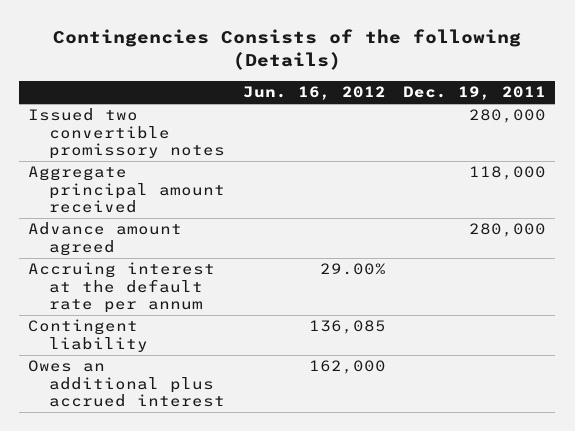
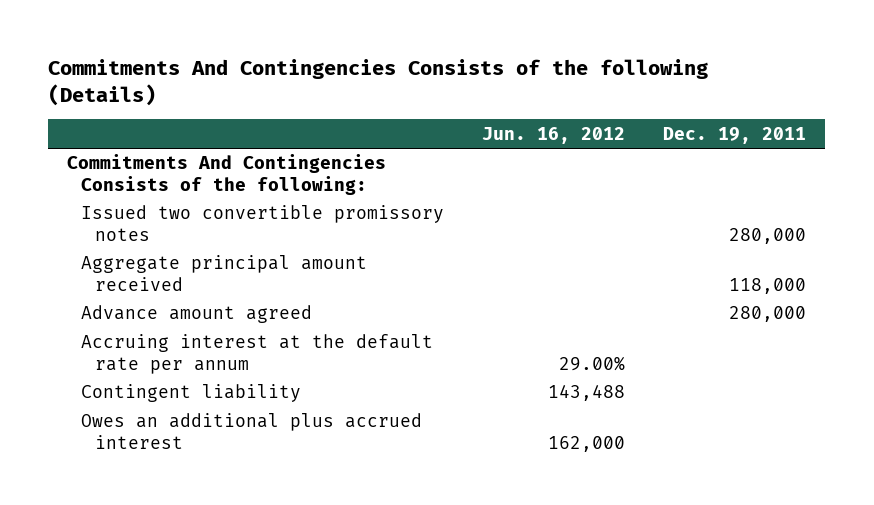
- Contingencies Consists of the following (Details)
+ Commitments And Contingencies Consists of the following (Details)
+ Commitments And Contingencies Consists of the following:
- Contingent liability | 136,085 |
+ Contingent liability | 143,488 |

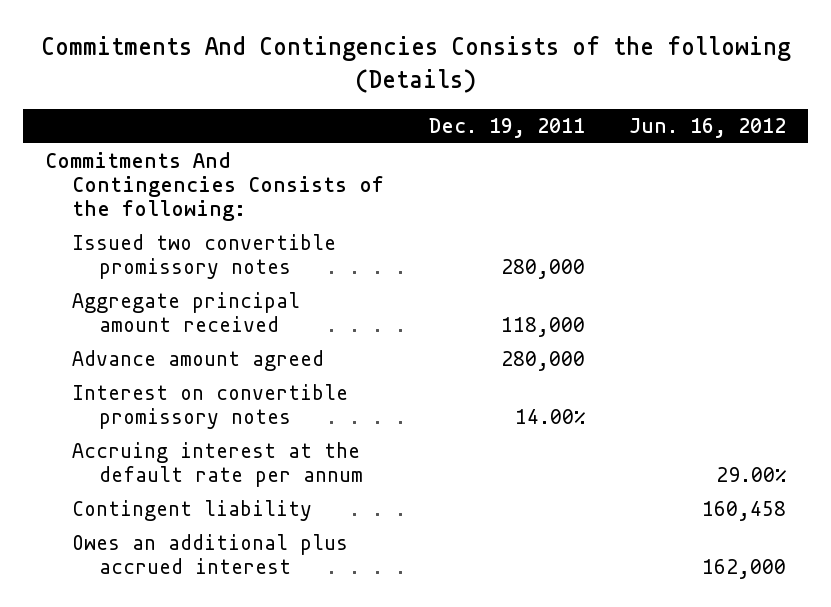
- | Jun. 16, 2012 | Dec. 19, 2011
+ | Dec. 19, 2011 | Jun. 16, 2012
+ Interest on convertible promissory notes | 14.00% |
- Contingent liability | 143,488 |
+ Contingent liability | | 160,458

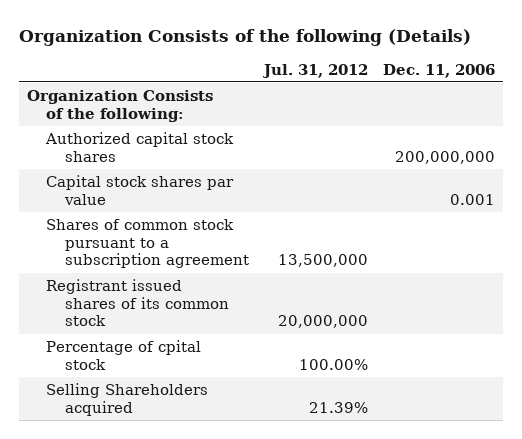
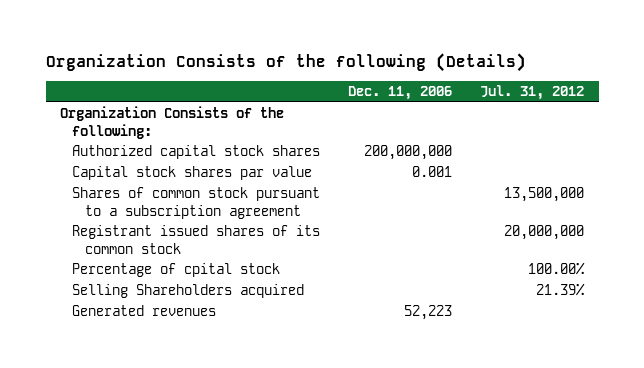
- | Jul. 31, 2012 | Dec. 11, 2006
+ | Dec. 11, 2006 | Jul. 31, 2012
+ Generated revenues | 52,223 |

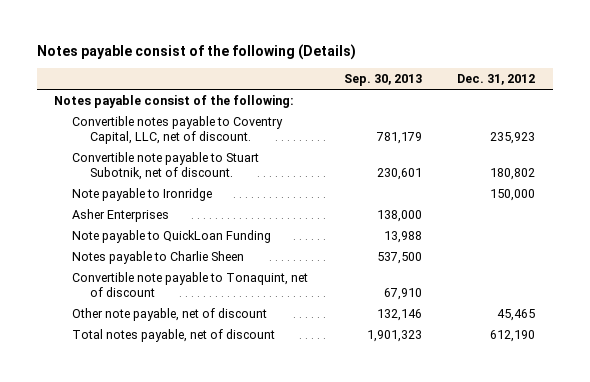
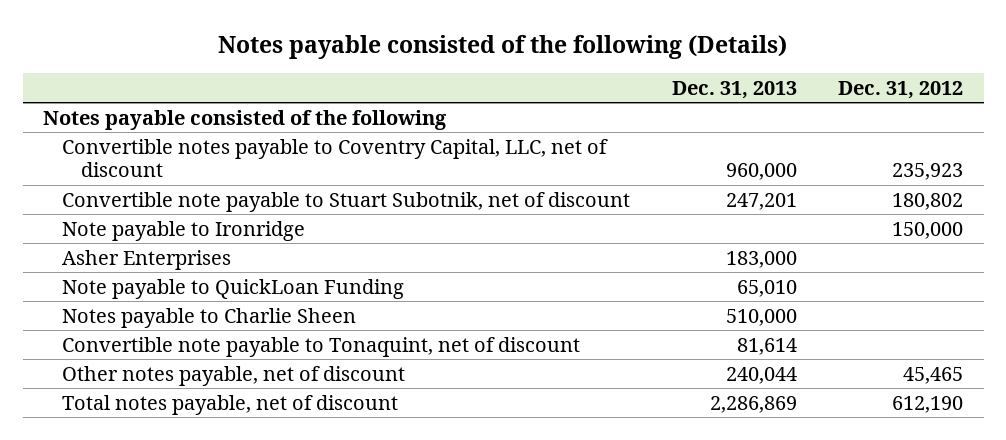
- Notes payable consist of the following (Details)
+ Notes payable consisted of the following (Details)
- | Sep. 30, 2013 | Dec. 31, 2012
+ | Dec. 31, 2013 | Dec. 31, 2012
- Notes payable consist of the following:
- Convertible notes payable to Coventry Capital, LLC, net of discount. | 781,179 | 235,923
- Convertible note payable to Stuart Subotnik, net of discount. | 230,601 | 180,802
+ Notes payable consisted of the following
+ Convertible notes payable to Coventry Capital, LLC, net of discount | 960,000 | 235,923
+ Convertible note payable to Stuart Subotnik, net of discount | 247,201 | 180,802
- Other note payable, net of discount | 132,146 | 45,465
+ Other notes payable, net of discount | 240,044 | 45,465

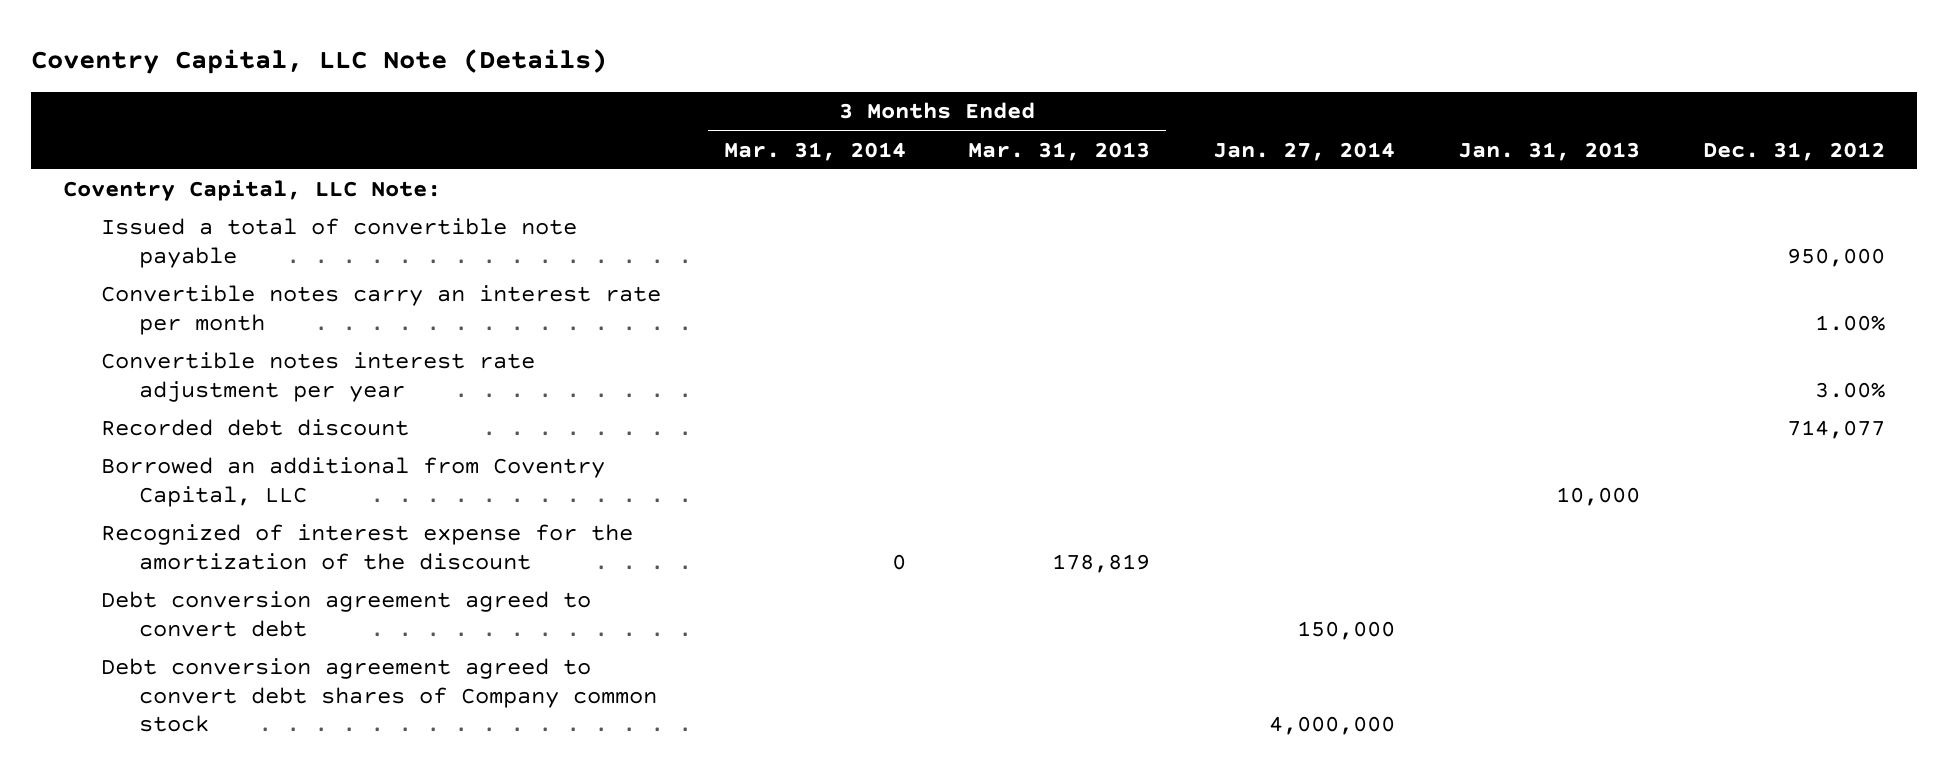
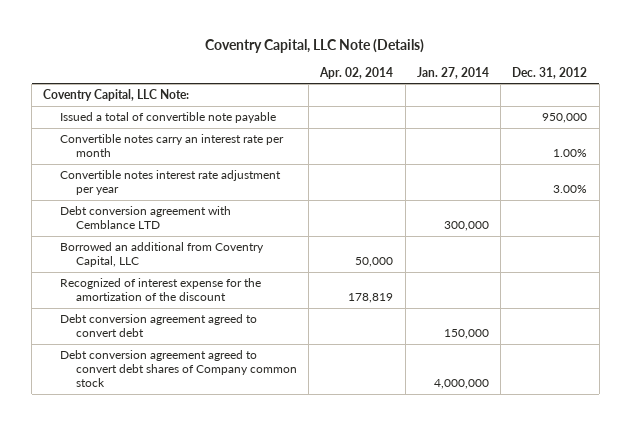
- | 3 Months Ended Mar. 31, 2014 | 3 Months Ended Mar. 31, 2013 | Jan. 27, 2014 | Jan. 31, 2013 | Dec. 31, 2012
+ | Apr. 02, 2014 | Jan. 27, 2014 | Dec. 31, 2012
- Recorded debt discount | | | | | 714,077
+ Debt conversion agreement with Cemblance LTD | | 300,000 |

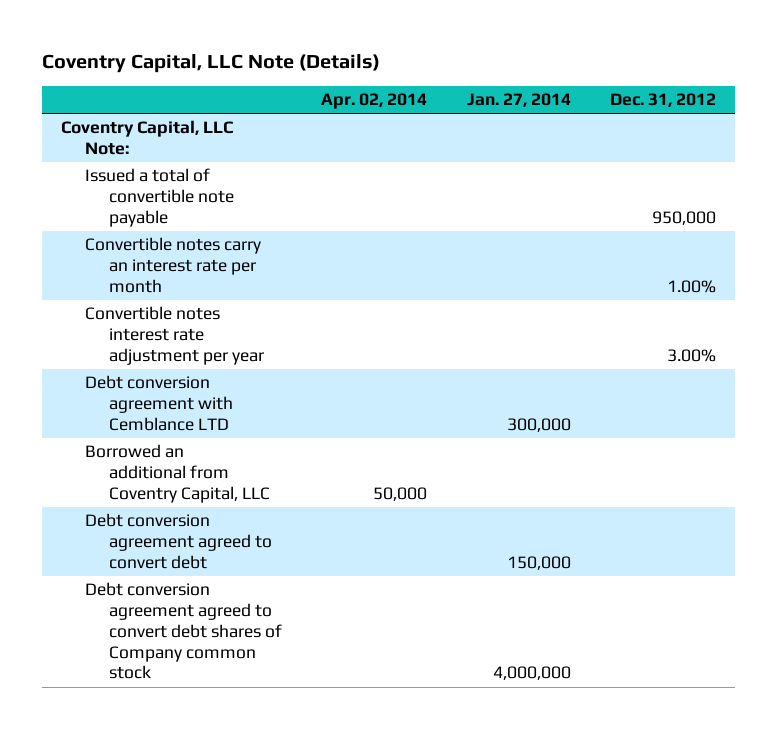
- Recognized of interest expense for the amortization of the discount | 178,819 | |

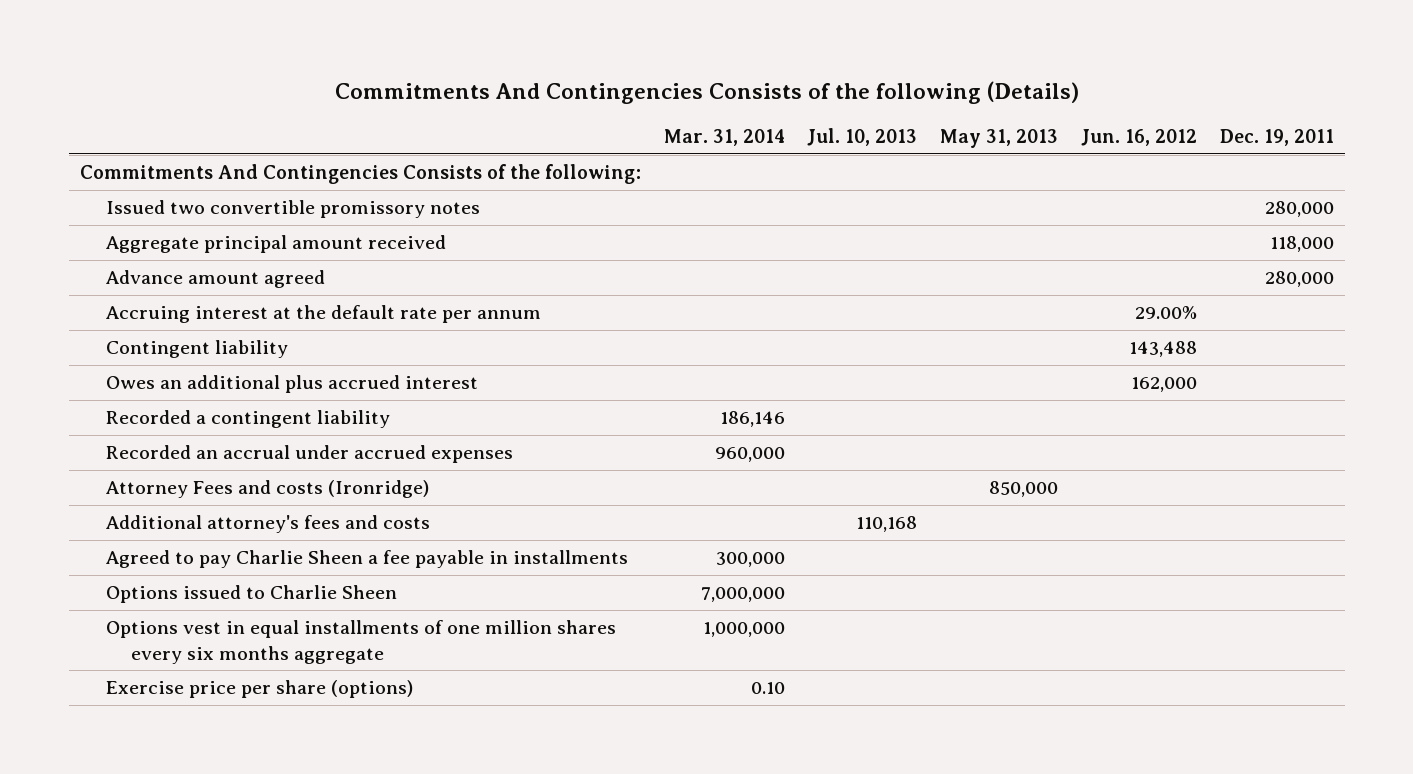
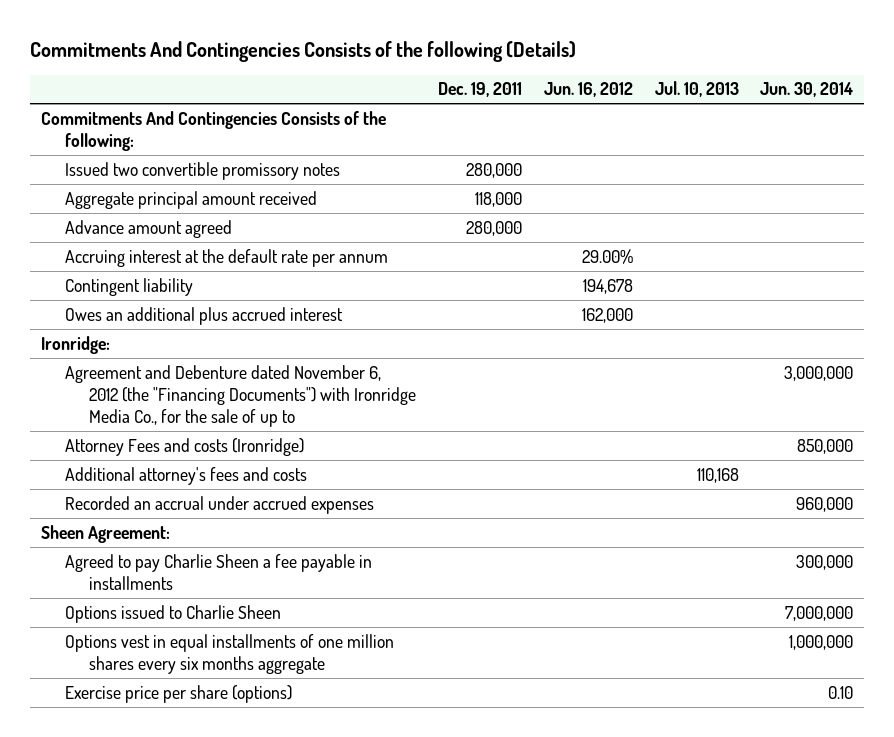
- | Mar. 31, 2014 | Jul. 10, 2013 | May 31, 2013 | Jun. 16, 2012 | Dec. 19, 2011
+ | Dec. 19, 2011 | Jun. 16, 2012 | Jul. 10, 2013 | Jun. 30, 2014
- Contingent liability | | | | 143,488 |
+ Contingent liability | | 194,678 | |
- Recorded a contingent liability | 186,146 | | | |
+ Ironridge:
+ Agreement and Debenture dated November 6, 2012 (the "Financing Documents") with Ironridge Media Co., for the sale of up to | | | | 3,000,000
moved down: Recorded an accrual under accrued expenses | | | | 960,000
+ Sheen Agreement:

